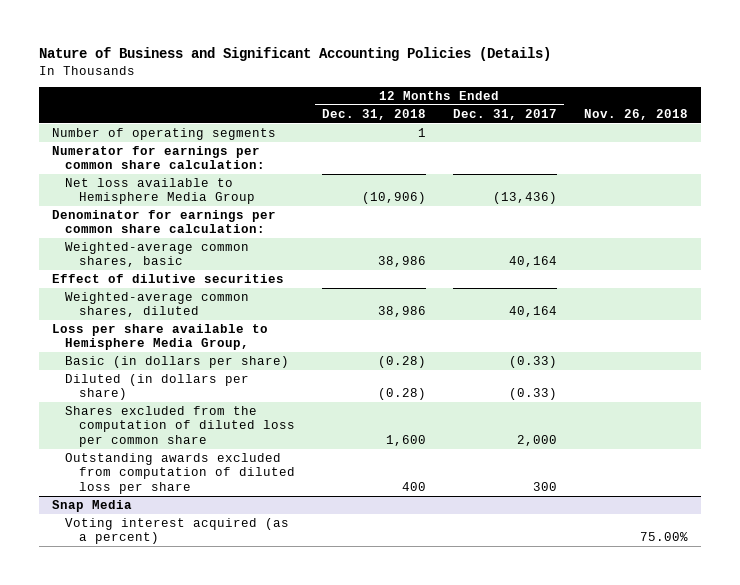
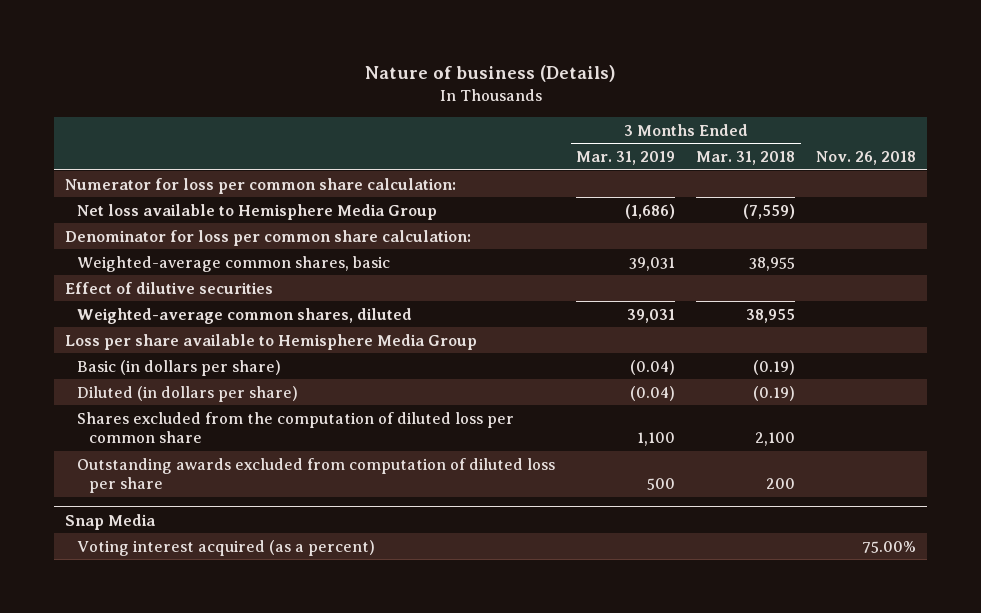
- Nature of Business and Significant Accounting Policies (Details)
+ Nature of business (Details)
- | 12 Months Ended Dec. 31, 2018 | 12 Months Ended Dec. 31, 2017 | Nov. 26, 2018
+ | 3 Months Ended Mar. 31, 2019 | 3 Months Ended Mar. 31, 2018 | Nov. 26, 2018
- Number of operating segments | 1 | |
- Numerator for earnings per common share calculation:
+ Numerator for loss per common share calculation:
- Denominator for earnings per common share calculation:
+ Denominator for loss per common share calculation:
- Loss per share available to Hemisphere Media Group,
+ Loss per share available to Hemisphere Media Group

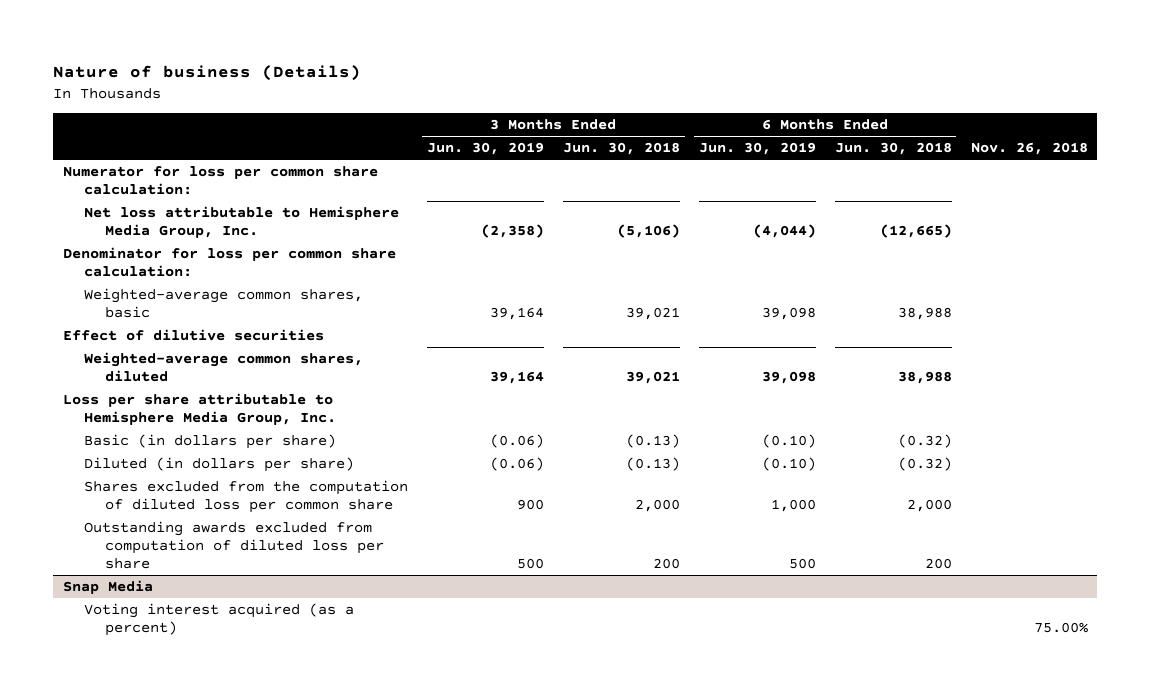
- | 3 Months Ended Mar. 31, 2019 | 3 Months Ended Mar. 31, 2018 | Nov. 26, 2018
+ | 3 Months Ended Jun. 30, 2019 | 3 Months Ended Jun. 30, 2018 | 6 Months Ended Jun. 30, 2019 | 6 Months Ended Jun. 30, 2018 | Nov. 26, 2018
- Net loss available to Hemisphere Media Group | (1,686) | (7,559) |
+ Net loss attributable to Hemisphere Media Group, Inc. | (2,358) | (5,106) | (4,044) | (12,665) |
- Loss per share available to Hemisphere Media Group
+ Loss per share attributable to Hemisphere Media Group, Inc.

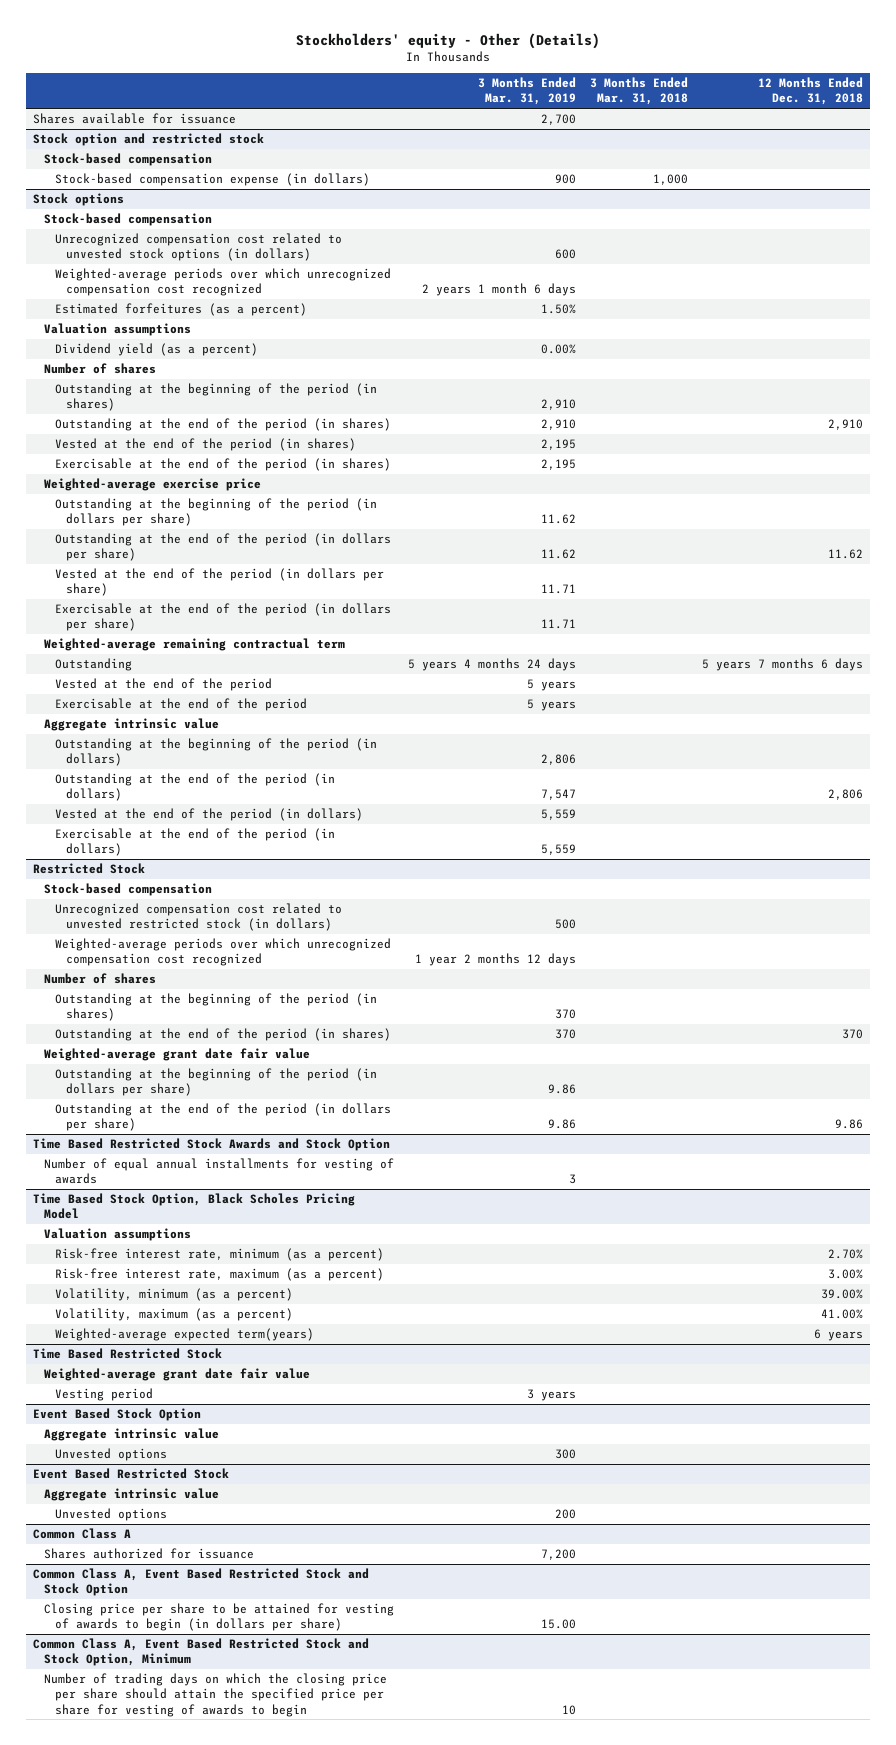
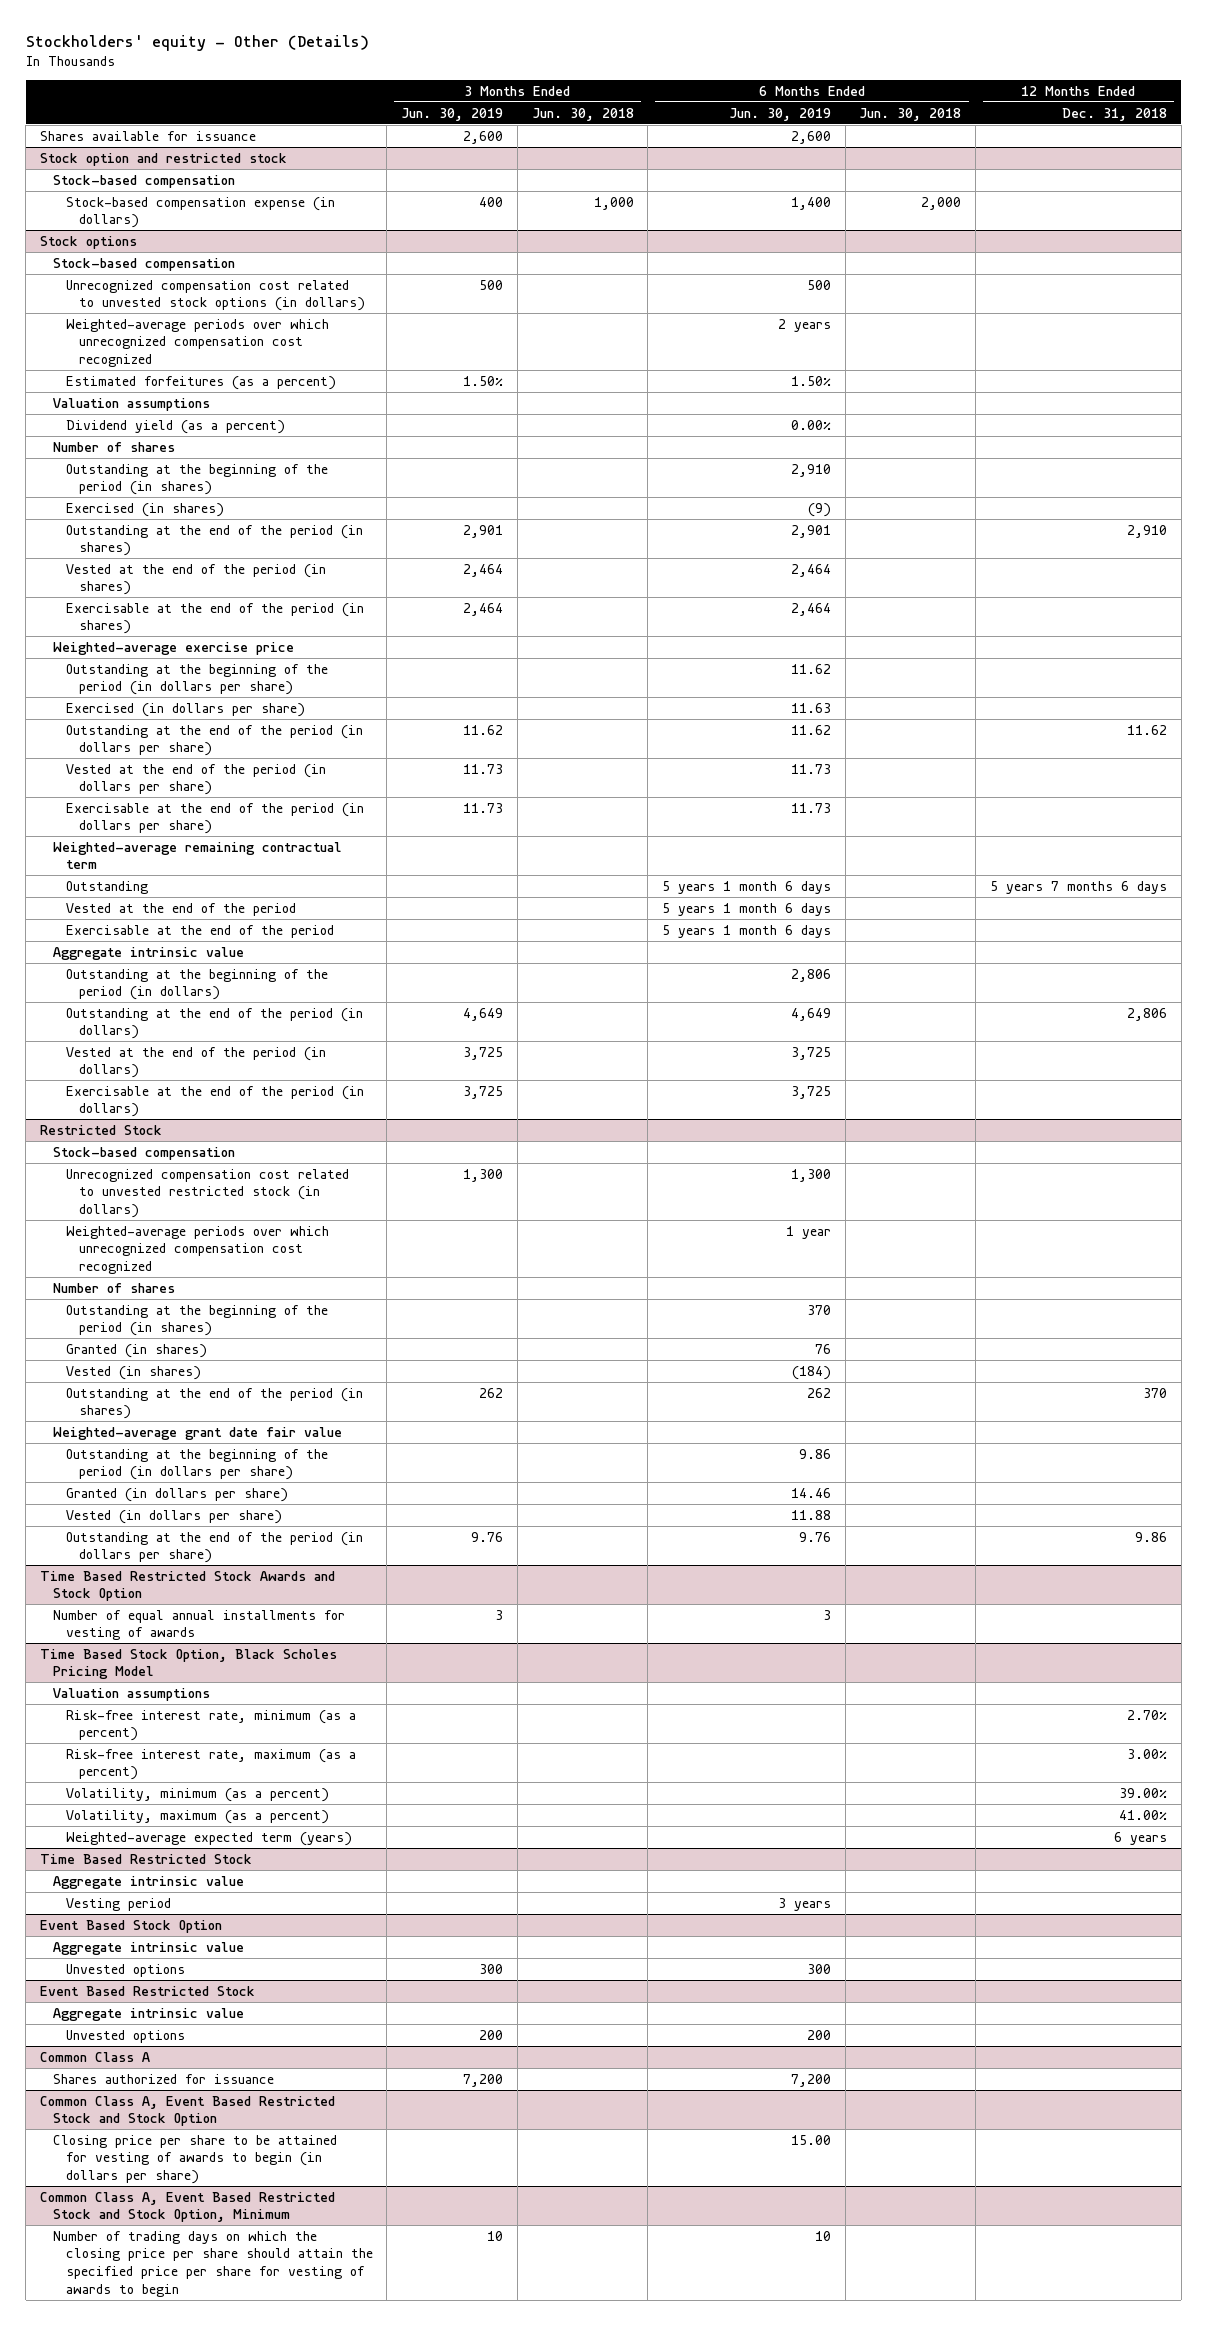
- | 3 Months Ended Mar. 31, 2019 | 3 Months Ended Mar. 31, 2018 | 12 Months Ended Dec. 31, 2018
+ | 3 Months Ended Jun. 30, 2019 | 3 Months Ended Jun. 30, 2018 | 6 Months Ended Jun. 30, 2019 | 6 Months Ended Jun. 30, 2018 | 12 Months Ended Dec. 31, 2018
@ Stock options
+ Exercised (in shares) | | | (9) | |
+ Exercised (in dollars per share) | | | 11.63 | |
@ Restricted Stock
+ Granted (in shares) | | | 76 | |
+ Vested (in shares) | | | (184) | |
+ Granted (in dollars per share) | | | 14.46 | |
+ Vested (in dollars per share) | | | 11.88 | |
@ Time Based Stock Option, Black Scholes Pricing Model
- Weighted-average expected term(years) | | | 6 years
+ Weighted-average expected term (years) | | | | | 6 years
@ Time Based Restricted Stock
- Weighted-average grant date fair value
+ Aggregate intrinsic value

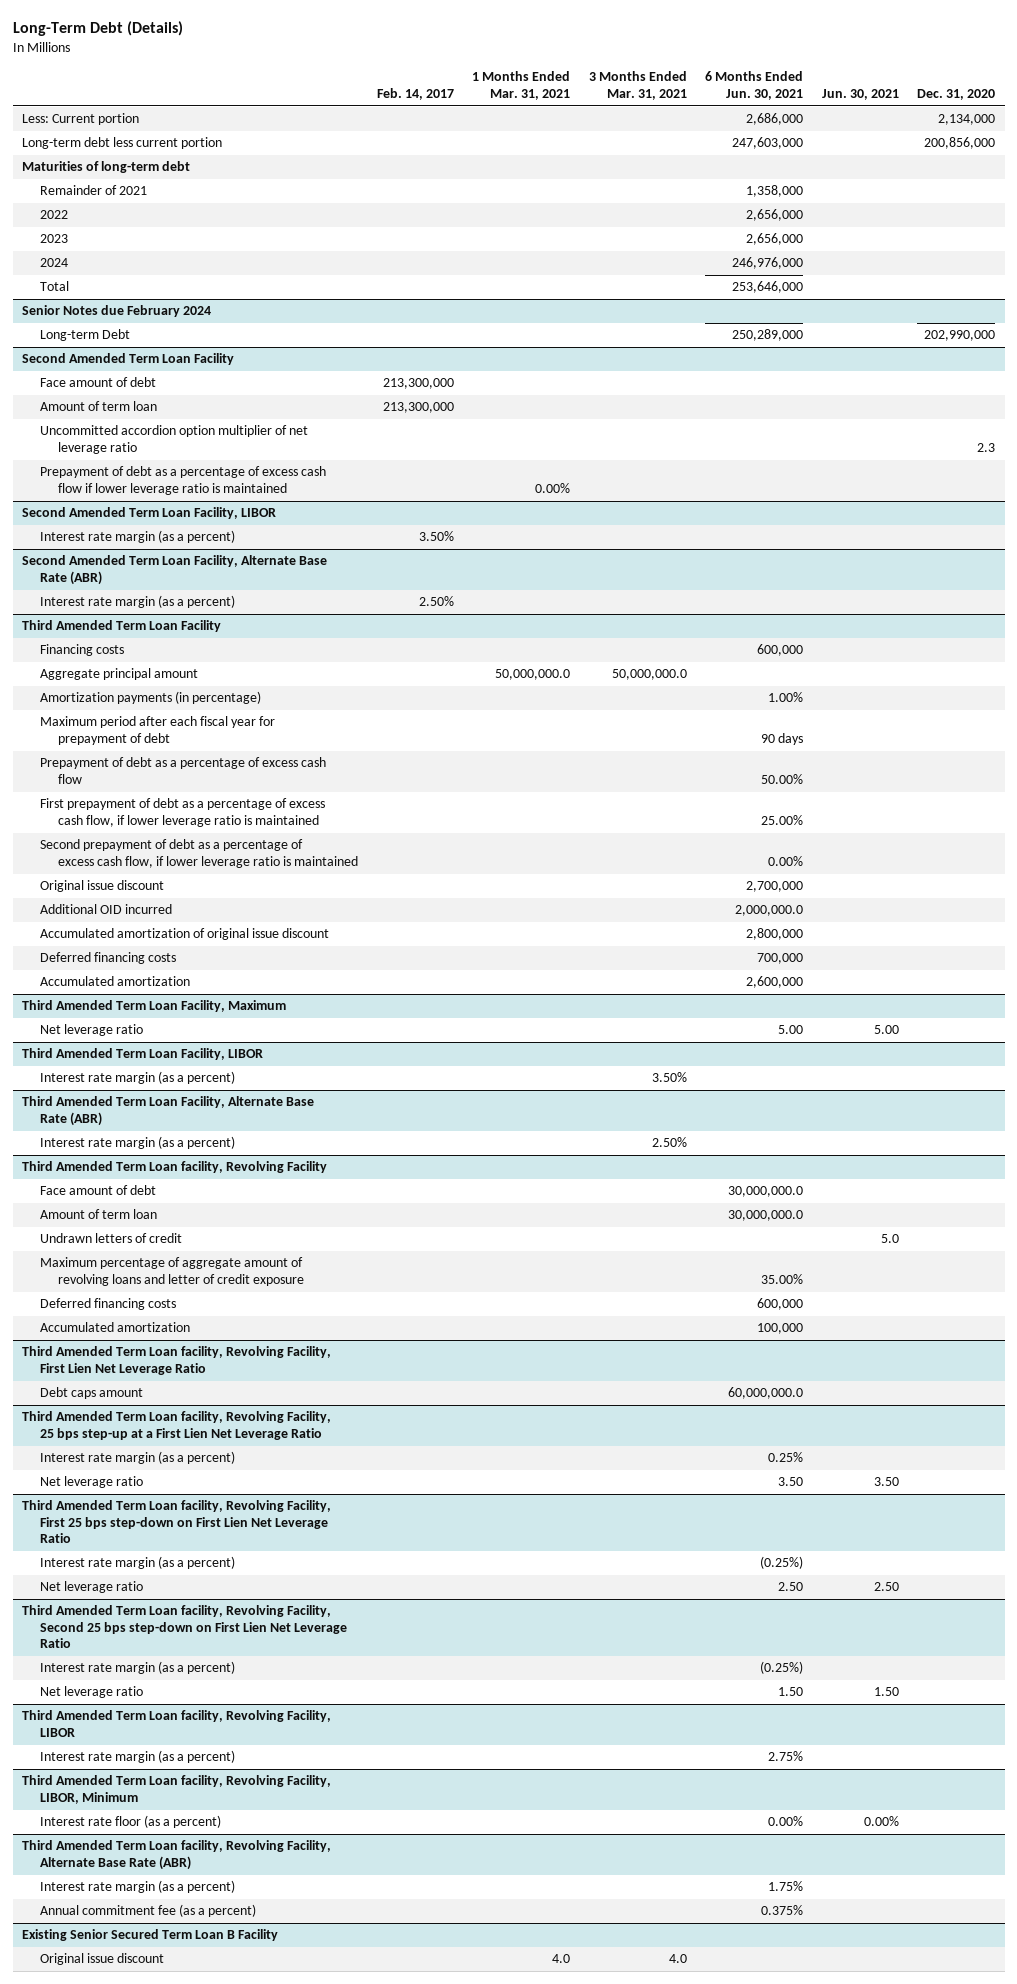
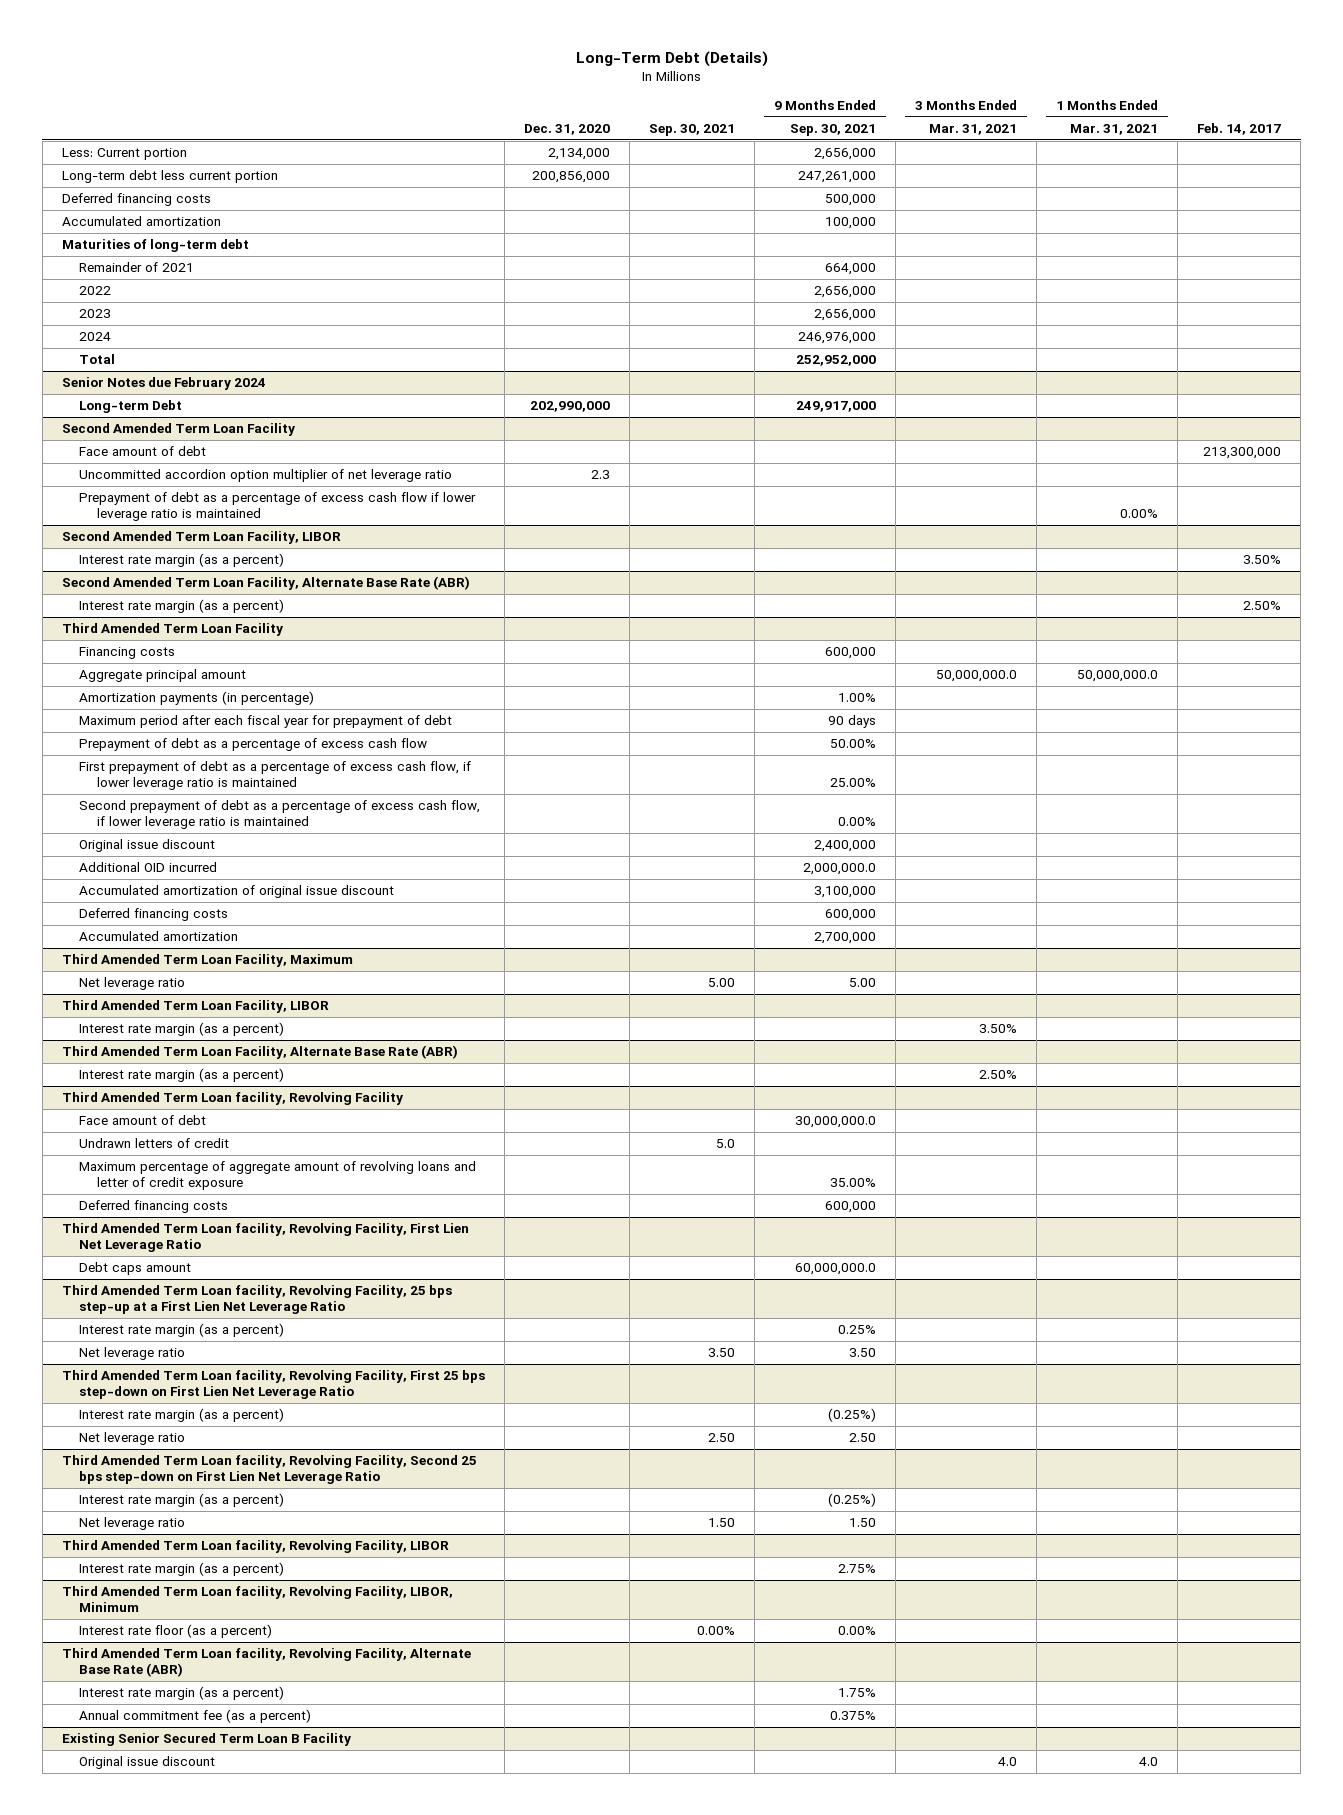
- | Feb. 14, 2017 | 1 Months Ended Mar. 31, 2021 | 3 Months Ended Mar. 31, 2021 | 6 Months Ended Jun. 30, 2021 | Jun. 30, 2021 | Dec. 31, 2020
+ | Dec. 31, 2020 | Sep. 30, 2021 | 9 Months Ended Sep. 30, 2021 | 3 Months Ended Mar. 31, 2021 | 1 Months Ended Mar. 31, 2021 | Feb. 14, 2017
+ Deferred financing costs | | | 500,000 | | |
+ Accumulated amortization | | | 100,000 | | |
@ Second Amended Term Loan Facility
- Amount of term loan | 213,300,000 | | | | |
@ Third Amended Term Loan facility, Revolving Facility
- Amount of term loan | | | | 30,000,000.0 | |
- Accumulated amortization | | | | 100,000 | |

